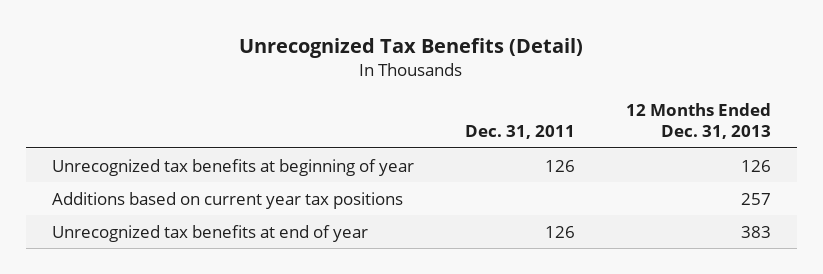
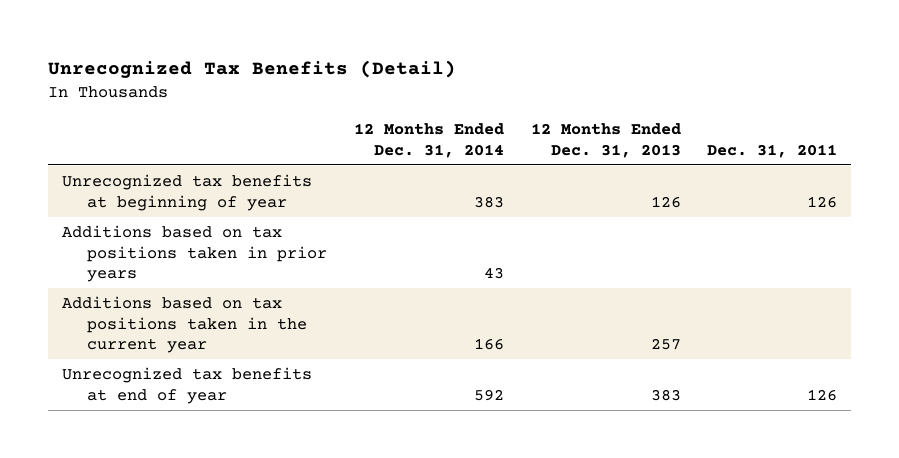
- | Dec. 31, 2011 | 12 Months Ended Dec. 31, 2013
+ | 12 Months Ended Dec. 31, 2014 | 12 Months Ended Dec. 31, 2013 | Dec. 31, 2011
- Additions based on current year tax positions | | 257
+ Additions based on tax positions taken in prior years | 43 | |
+ Additions based on tax positions taken in the current year | 166 | 257 |

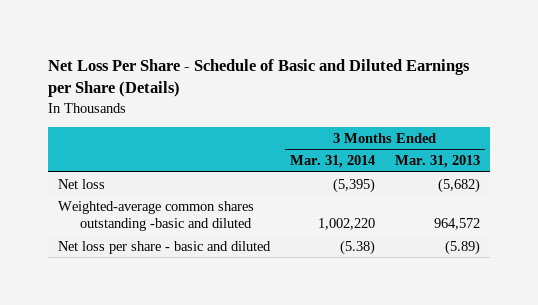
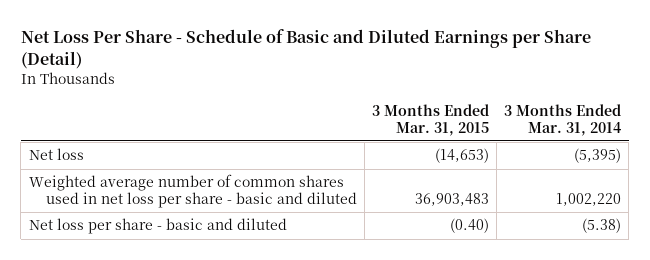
- Net Loss Per Share - Schedule of Basic and Diluted Earnings per Share (Details)
+ Net Loss Per Share - Schedule of Basic and Diluted Earnings per Share (Detail)
- | 3 Months Ended Mar. 31, 2014 | 3 Months Ended Mar. 31, 2013
+ | 3 Months Ended Mar. 31, 2015 | 3 Months Ended Mar. 31, 2014
- Weighted-average common shares outstanding -basic and diluted | 1,002,220 | 964,572
+ Weighted average number of common shares used in net loss per share - basic and diluted | 36,903,483 | 1,002,220

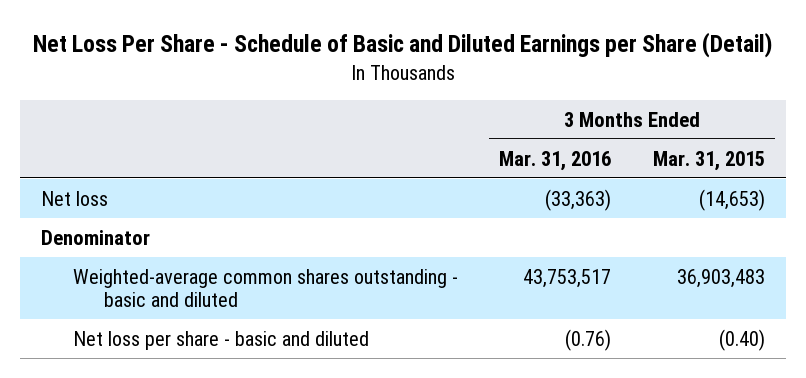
- | 3 Months Ended Mar. 31, 2015 | 3 Months Ended Mar. 31, 2014
+ | 3 Months Ended Mar. 31, 2016 | 3 Months Ended Mar. 31, 2015
- Weighted average number of common shares used in net loss per share - basic and diluted | 36,903,483 | 1,002,220
+ Denominator
+ Weighted-average common shares outstanding - basic and diluted | 43,753,517 | 36,903,483

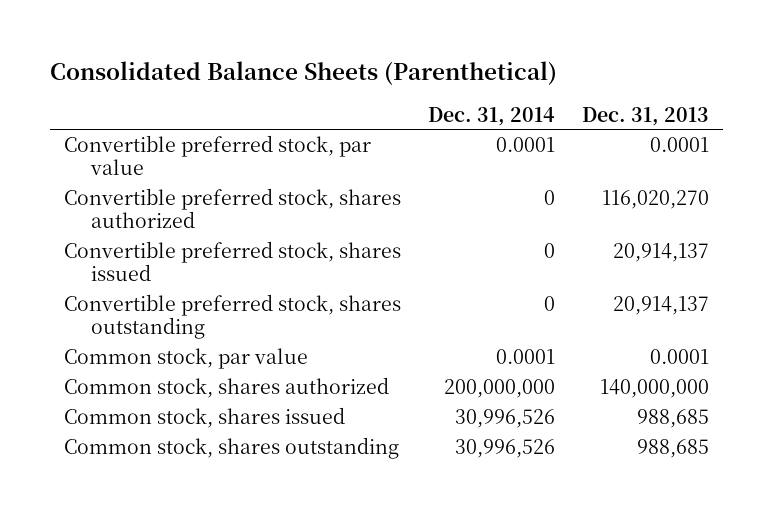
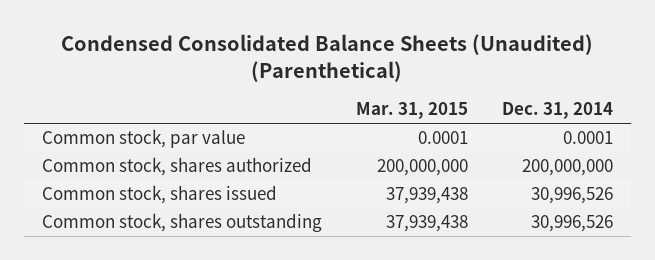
- Consolidated Balance Sheets (Parenthetical)
+ Condensed Consolidated Balance Sheets (Unaudited) (Parenthetical)
- | Dec. 31, 2014 | Dec. 31, 2013
+ | Mar. 31, 2015 | Dec. 31, 2014
- Convertible preferred stock, par value | 0.0001 | 0.0001
- Convertible preferred stock, shares authorized | 0 | 116,020,270
- Convertible preferred stock, shares issued | 0 | 20,914,137
- Convertible preferred stock, shares outstanding | 0 | 20,914,137

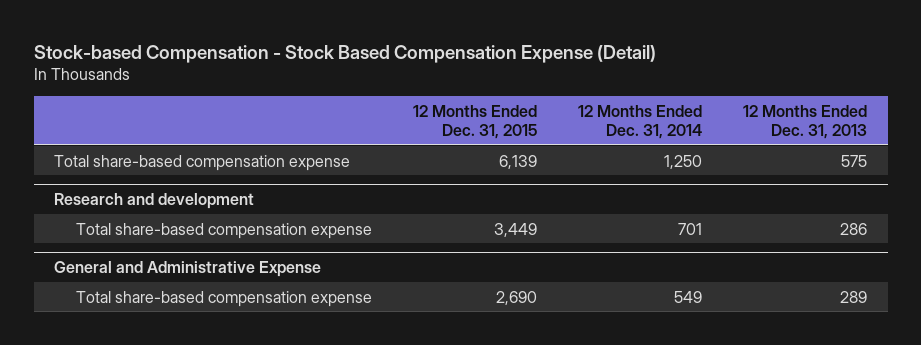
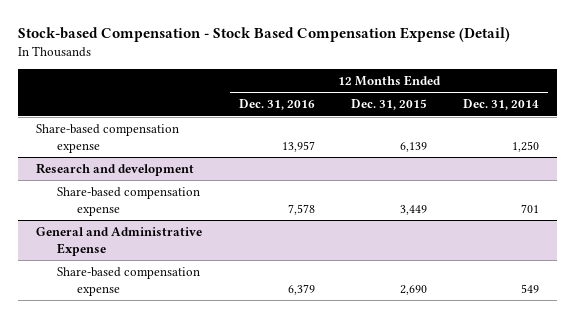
- | 12 Months Ended Dec. 31, 2015 | 12 Months Ended Dec. 31, 2014 | 12 Months Ended Dec. 31, 2013
+ | 12 Months Ended Dec. 31, 2016 | 12 Months Ended Dec. 31, 2015 | 12 Months Ended Dec. 31, 2014
- Total share-based compensation expense | 6,139 | 1,250 | 575
+ Share-based compensation expense | 13,957 | 6,139 | 1,250
@ Research and development
- Total share-based compensation expense | 3,449 | 701 | 286
+ Share-based compensation expense | 7,578 | 3,449 | 701
@ General and Administrative Expense
- Total share-based compensation expense | 2,690 | 549 | 289
+ Share-based compensation expense | 6,379 | 2,690 | 549

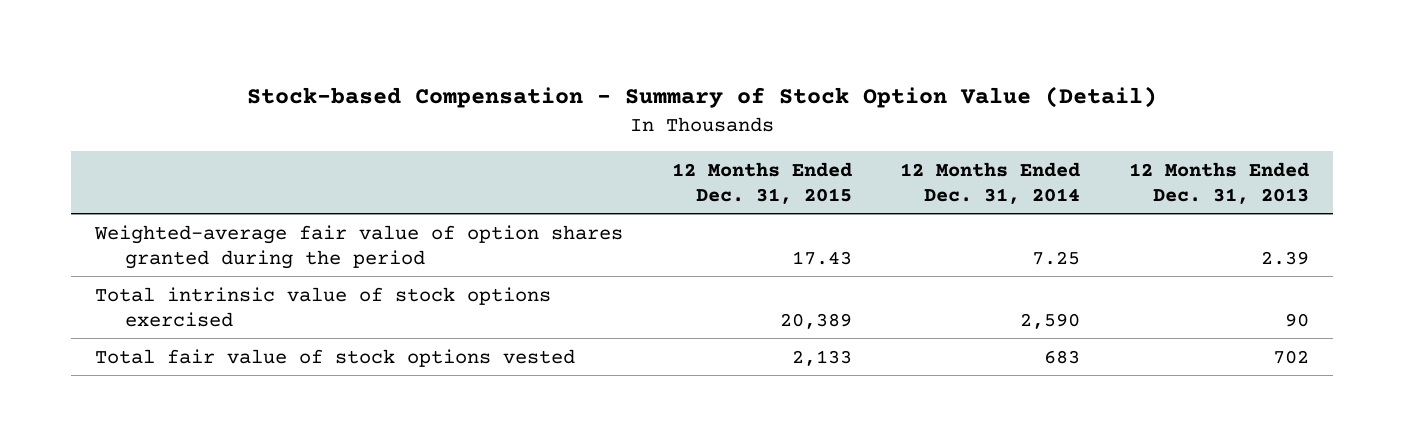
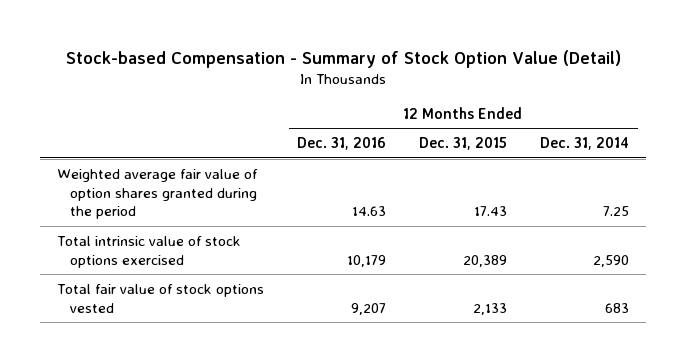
- | 12 Months Ended Dec. 31, 2015 | 12 Months Ended Dec. 31, 2014 | 12 Months Ended Dec. 31, 2013
+ | 12 Months Ended Dec. 31, 2016 | 12 Months Ended Dec. 31, 2015 | 12 Months Ended Dec. 31, 2014
- Weighted-average fair value of option shares granted during the period | 17.43 | 7.25 | 2.39
+ Weighted average fair value of option shares granted during the period | 14.63 | 17.43 | 7.25

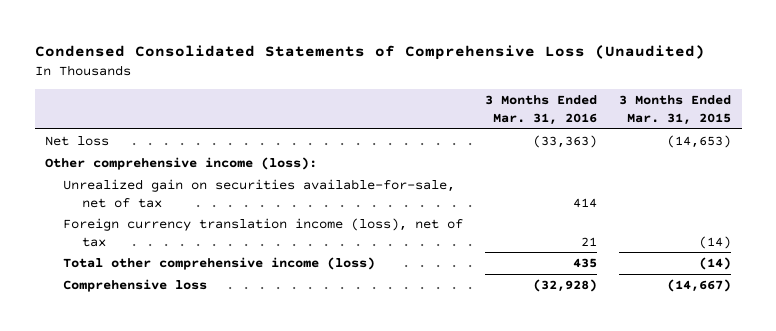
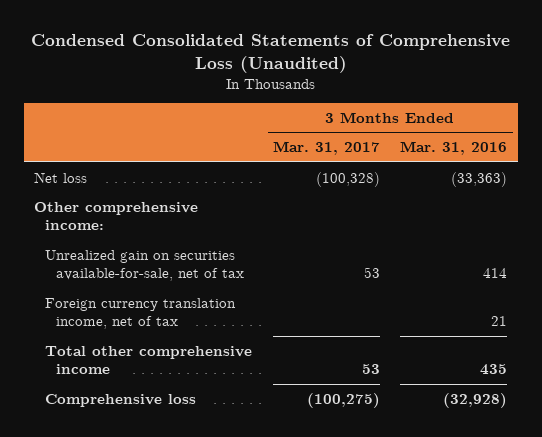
- | 3 Months Ended Mar. 31, 2016 | 3 Months Ended Mar. 31, 2015
+ | 3 Months Ended Mar. 31, 2017 | 3 Months Ended Mar. 31, 2016
- Other comprehensive income (loss):
+ Other comprehensive income:
- Foreign currency translation income (loss), net of tax | 21 | (14)
- Total other comprehensive income (loss) | 435 | (14)
+ Foreign currency translation income, net of tax | | 21
+ Total other comprehensive income | 53 | 435

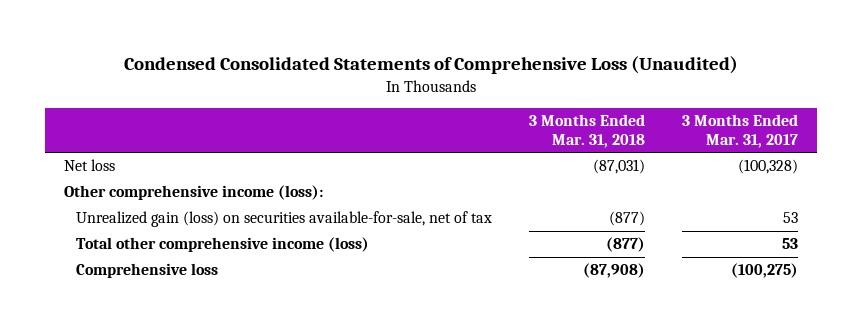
- | 3 Months Ended Mar. 31, 2017 | 3 Months Ended Mar. 31, 2016
+ | 3 Months Ended Mar. 31, 2018 | 3 Months Ended Mar. 31, 2017
- Other comprehensive income:
- Unrealized gain on securities available-for-sale, net of tax | 53 | 414
- Foreign currency translation income, net of tax | | 21
- Total other comprehensive income | 53 | 435
+ Other comprehensive income (loss):
+ Unrealized gain (loss) on securities available-for-sale, net of tax | (877) | 53
+ Total other comprehensive income (loss) | (877) | 53

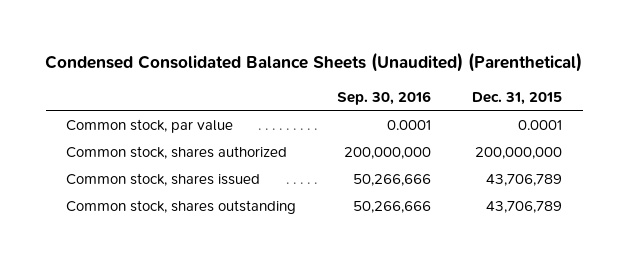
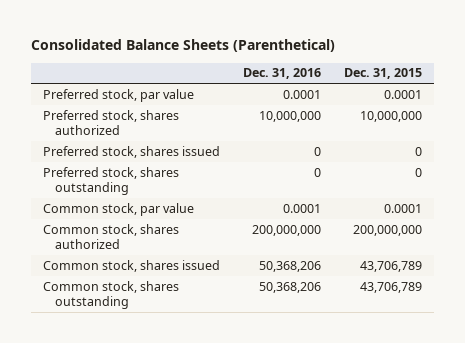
- Condensed Consolidated Balance Sheets (Unaudited) (Parenthetical)
+ Consolidated Balance Sheets (Parenthetical)
- | Sep. 30, 2016 | Dec. 31, 2015
+ | Dec. 31, 2016 | Dec. 31, 2015
+ Preferred stock, par value | 0.0001 | 0.0001
+ Preferred stock, shares authorized | 10,000,000 | 10,000,000
+ Preferred stock, shares issued | 0 | 0
+ Preferred stock, shares outstanding | 0 | 0

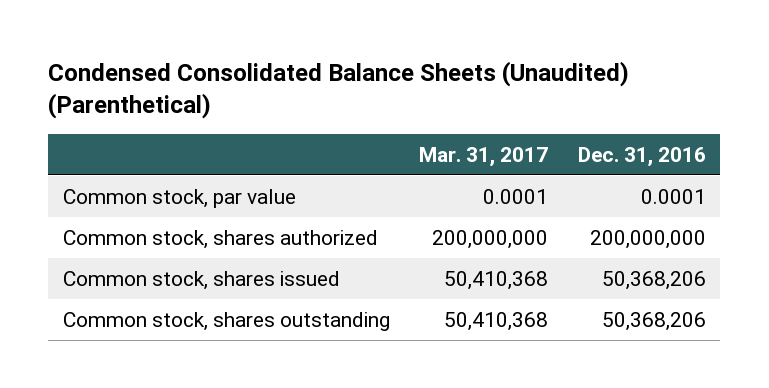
- Consolidated Balance Sheets (Parenthetical)
+ Condensed Consolidated Balance Sheets (Unaudited) (Parenthetical)
- | Dec. 31, 2016 | Dec. 31, 2015
+ | Mar. 31, 2017 | Dec. 31, 2016
- Preferred stock, par value | 0.0001 | 0.0001
- Preferred stock, shares authorized | 10,000,000 | 10,000,000
- Preferred stock, shares issued | 0 | 0
- Preferred stock, shares outstanding | 0 | 0

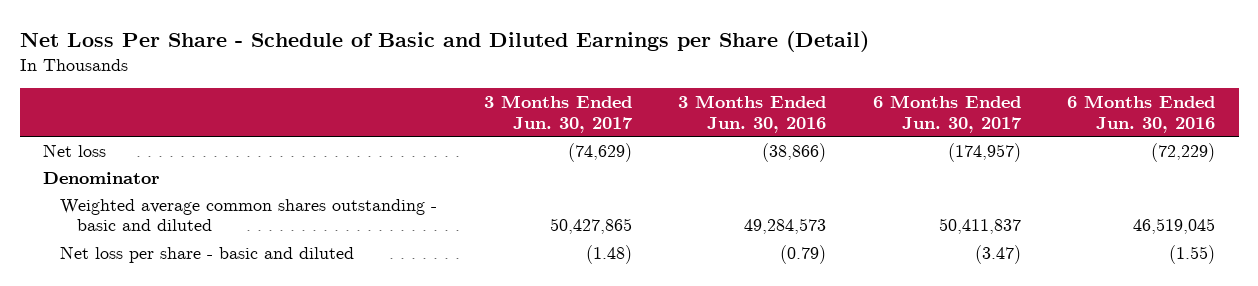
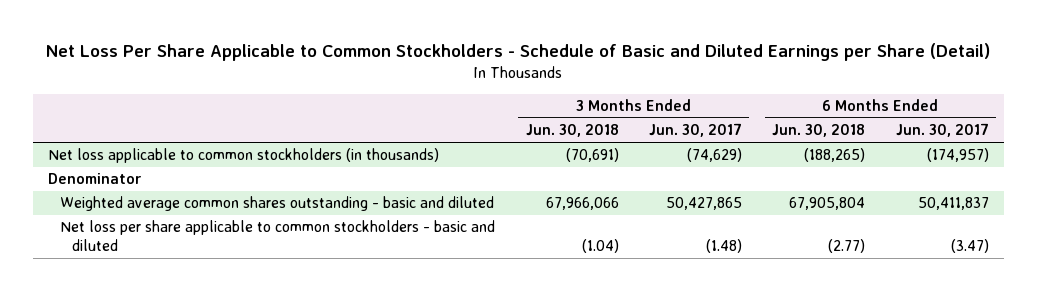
- Net Loss Per Share - Schedule of Basic and Diluted Earnings per Share (Detail)
+ Net Loss Per Share Applicable to Common Stockholders - Schedule of Basic and Diluted Earnings per Share (Detail)
- | 3 Months Ended Jun. 30, 2017 | 3 Months Ended Jun. 30, 2016 | 6 Months Ended Jun. 30, 2017 | 6 Months Ended Jun. 30, 2016
+ | 3 Months Ended Jun. 30, 2018 | 3 Months Ended Jun. 30, 2017 | 6 Months Ended Jun. 30, 2018 | 6 Months Ended Jun. 30, 2017
- Net loss | (74,629) | (38,866) | (174,957) | (72,229)
+ Net loss applicable to common stockholders (in thousands) | (70,691) | (74,629) | (188,265) | (174,957)
- Net loss per share - basic and diluted | (1.48) | (0.79) | (3.47) | (1.55)
+ Net loss per share applicable to common stockholders - basic and diluted | (1.04) | (1.48) | (2.77) | (3.47)

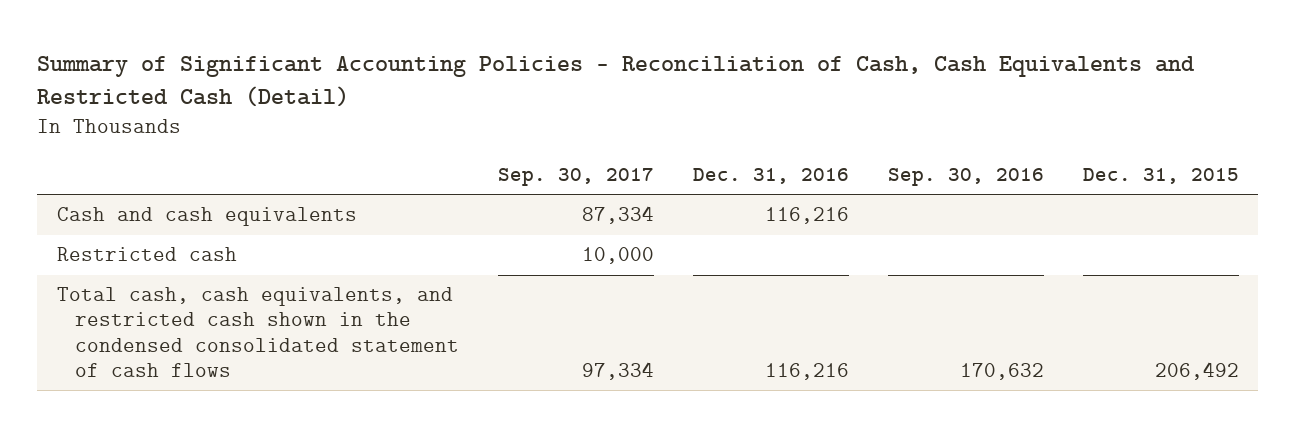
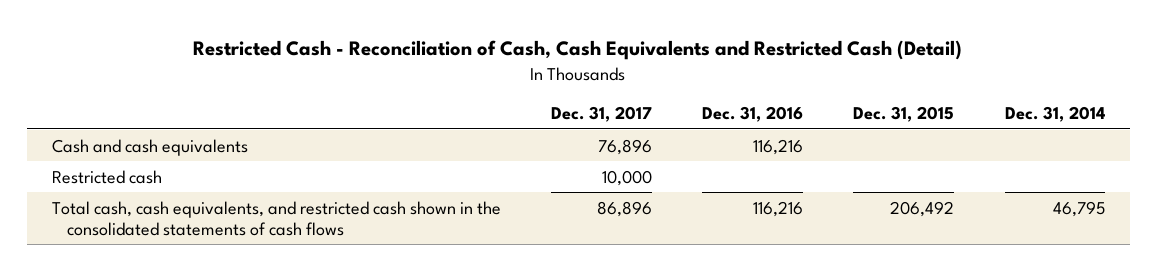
- Summary of Significant Accounting Policies - Reconciliation of Cash, Cash Equivalents and Restricted Cash (Detail)
+ Restricted Cash - Reconciliation of Cash, Cash Equivalents and Restricted Cash (Detail)
- | Sep. 30, 2017 | Dec. 31, 2016 | Sep. 30, 2016 | Dec. 31, 2015
+ | Dec. 31, 2017 | Dec. 31, 2016 | Dec. 31, 2015 | Dec. 31, 2014
- Total cash, cash equivalents, and restricted cash shown in the condensed consolidated statement of cash flows | 97,334 | 116,216 | 170,632 | 206,492
+ Total cash, cash equivalents, and restricted cash shown in the consolidated statements of cash flows | 86,896 | 116,216 | 206,492 | 46,795

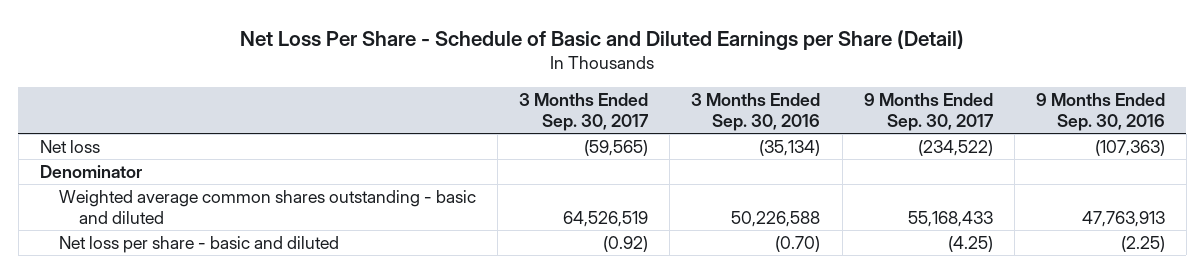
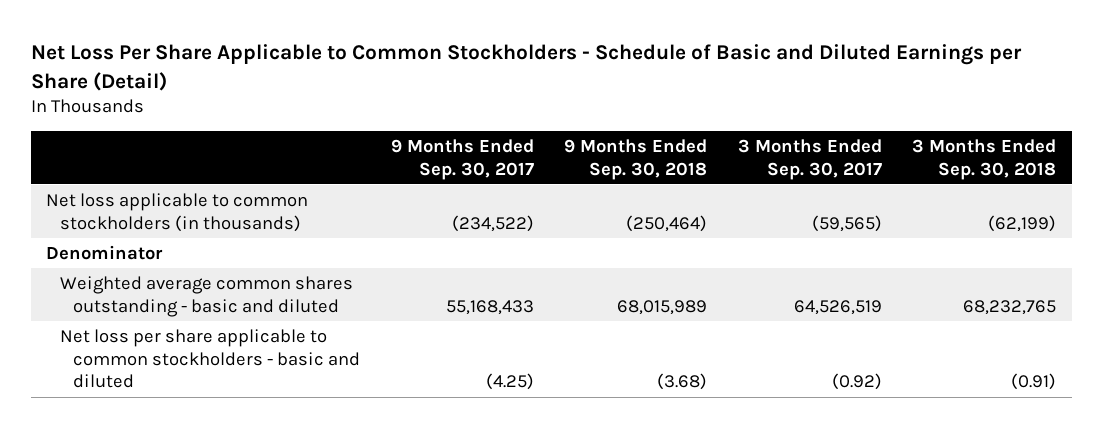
- Net Loss Per Share - Schedule of Basic and Diluted Earnings per Share (Detail)
+ Net Loss Per Share Applicable to Common Stockholders - Schedule of Basic and Diluted Earnings per Share (Detail)
- | 3 Months Ended Sep. 30, 2017 | 3 Months Ended Sep. 30, 2016 | 9 Months Ended Sep. 30, 2017 | 9 Months Ended Sep. 30, 2016
+ | 9 Months Ended Sep. 30, 2017 | 9 Months Ended Sep. 30, 2018 | 3 Months Ended Sep. 30, 2017 | 3 Months Ended Sep. 30, 2018
- Net loss | (59,565) | (35,134) | (234,522) | (107,363)
+ Net loss applicable to common stockholders (in thousands) | (234,522) | (250,464) | (59,565) | (62,199)
- Net loss per share - basic and diluted | (0.92) | (0.70) | (4.25) | (2.25)
+ Net loss per share applicable to common stockholders - basic and diluted | (4.25) | (3.68) | (0.92) | (0.91)

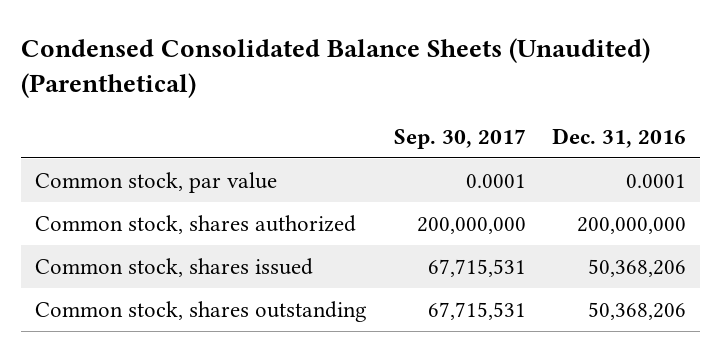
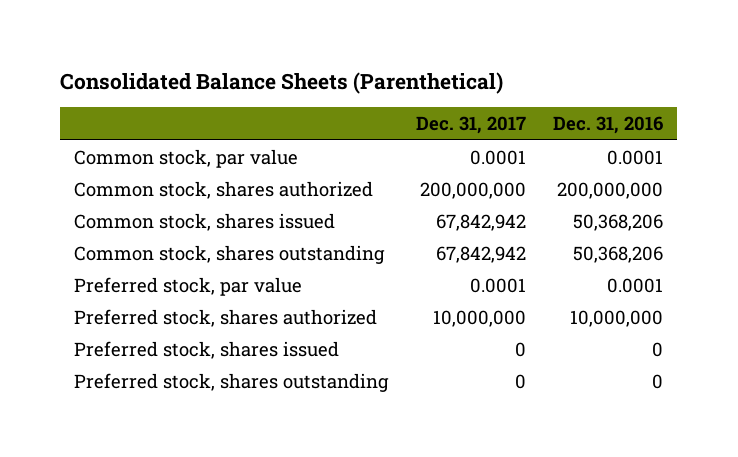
- Condensed Consolidated Balance Sheets (Unaudited) (Parenthetical)
+ Consolidated Balance Sheets (Parenthetical)
- | Sep. 30, 2017 | Dec. 31, 2016
+ | Dec. 31, 2017 | Dec. 31, 2016
+ Preferred stock, par value | 0.0001 | 0.0001
+ Preferred stock, shares authorized | 10,000,000 | 10,000,000
+ Preferred stock, shares issued | 0 | 0
+ Preferred stock, shares outstanding | 0 | 0

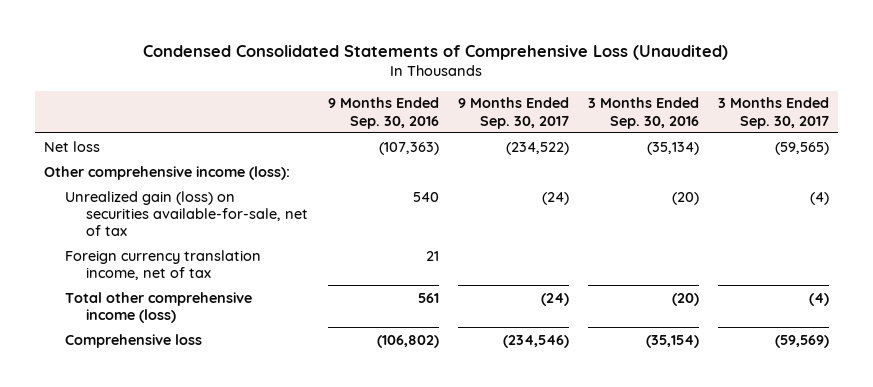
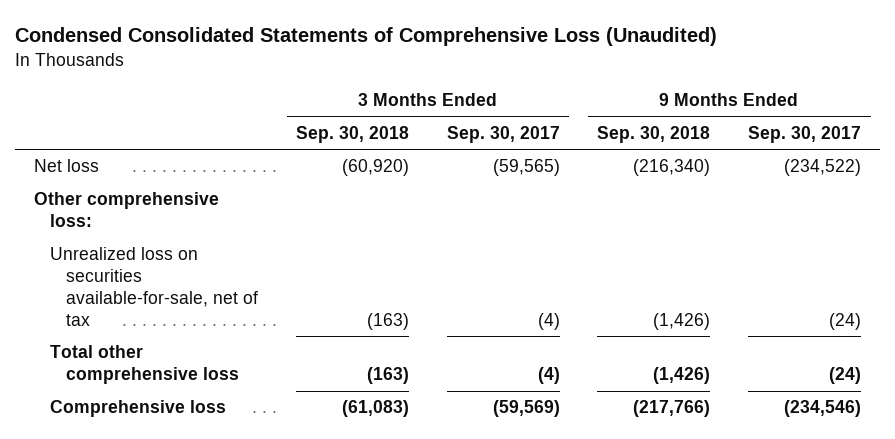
- | 9 Months Ended Sep. 30, 2016 | 9 Months Ended Sep. 30, 2017 | 3 Months Ended Sep. 30, 2016 | 3 Months Ended Sep. 30, 2017
+ | 3 Months Ended Sep. 30, 2018 | 3 Months Ended Sep. 30, 2017 | 9 Months Ended Sep. 30, 2018 | 9 Months Ended Sep. 30, 2017
- Other comprehensive income (loss):
- Unrealized gain (loss) on securities available-for-sale, net of tax | 540 | (24) | (20) | (4)
- Foreign currency translation income, net of tax | 21 | | |
- Total other comprehensive income (loss) | 561 | (24) | (20) | (4)
+ Other comprehensive loss:
+ Unrealized loss on securities available-for-sale, net of tax | (163) | (4) | (1,426) | (24)
+ Total other comprehensive loss | (163) | (4) | (1,426) | (24)

